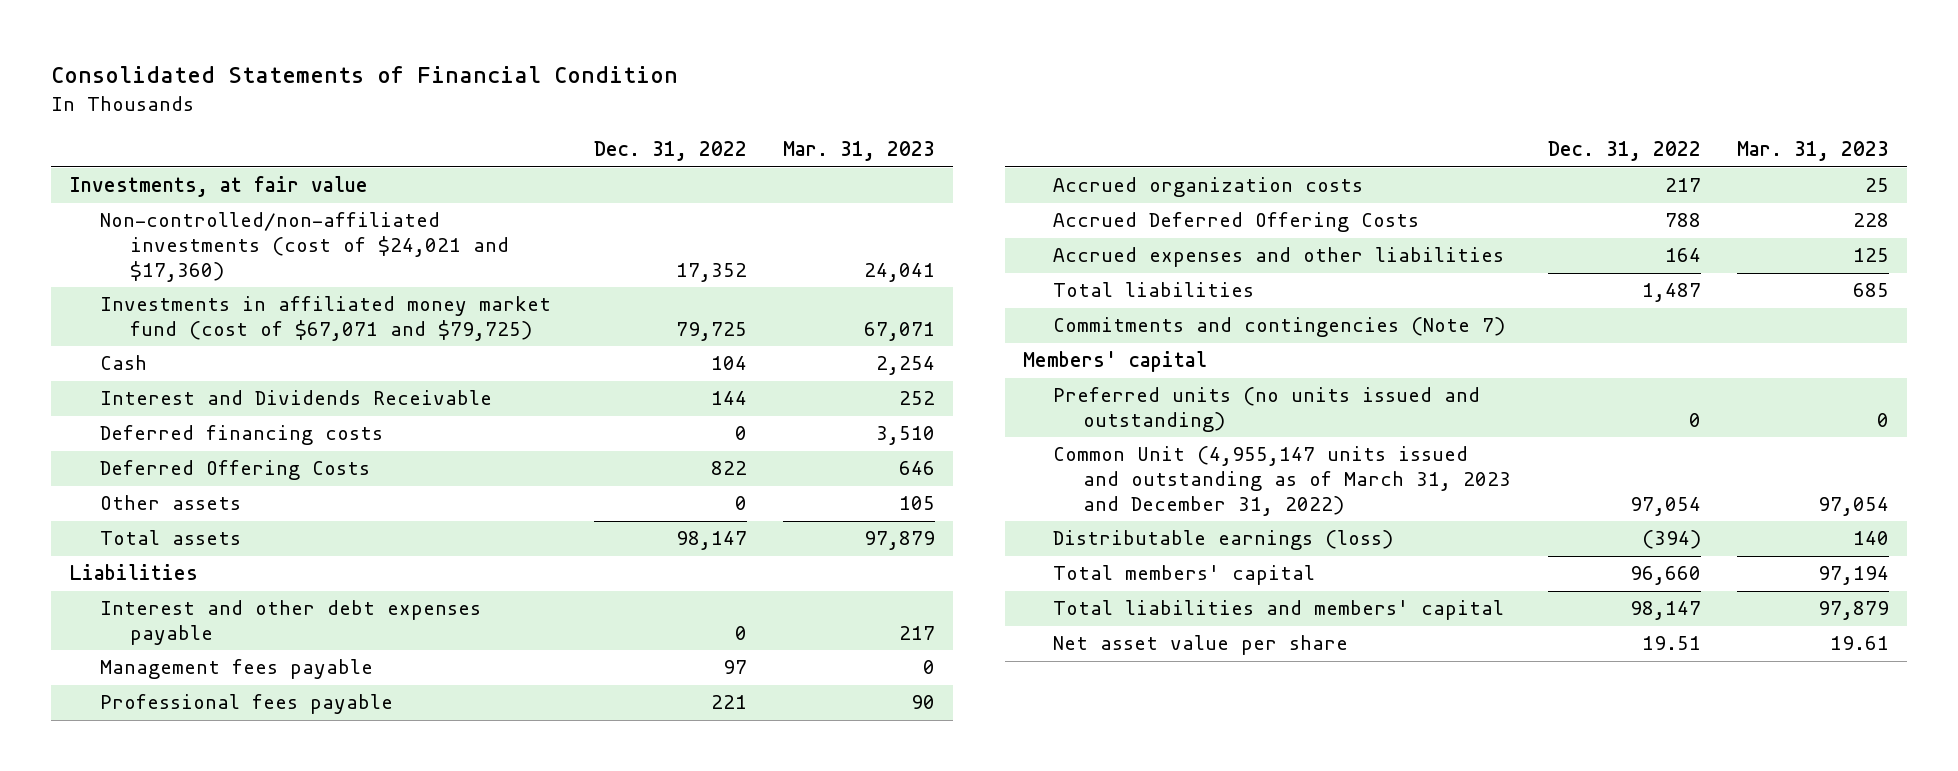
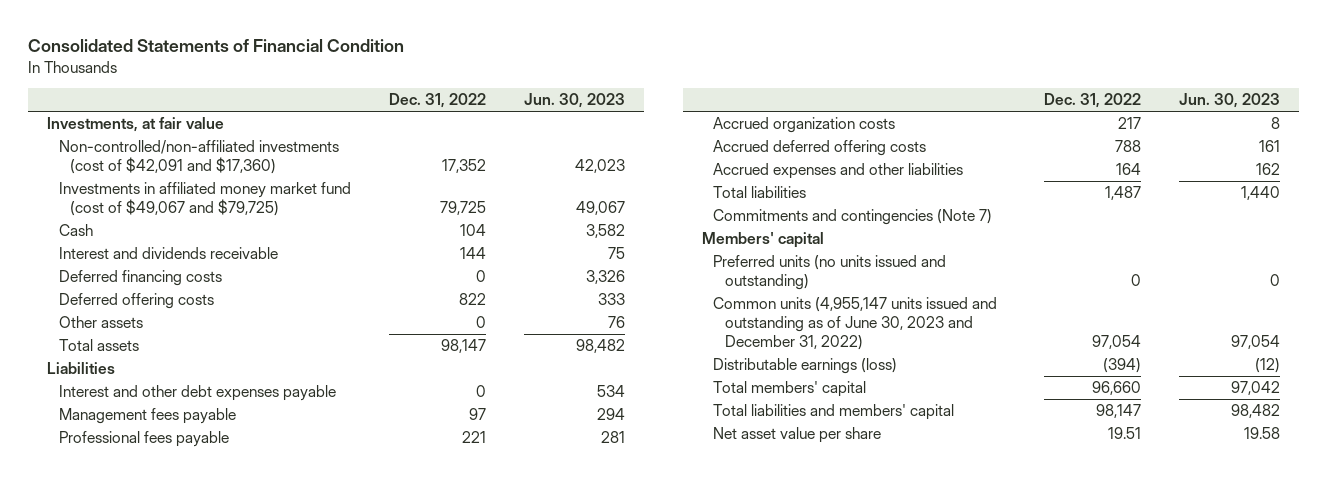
- | Dec. 31, 2022 | Mar. 31, 2023
+ | Dec. 31, 2022 | Jun. 30, 2023
- Non-controlled/non-affiliated investments (cost of $24,021 and $17,360) | 17,352 | 24,041
- Investments in affiliated money market fund (cost of $67,071 and $79,725) | 79,725 | 67,071
+ Non-controlled/non-affiliated investments (cost of $42,091 and $17,360) | 17,352 | 42,023
+ Investments in affiliated money market fund (cost of $49,067 and $79,725) | 79,725 | 49,067
- Interest and Dividends Receivable | 144 | 252
+ Interest and dividends receivable | 144 | 75
- Deferred Offering Costs | 822 | 646
+ Deferred offering costs | 822 | 333
- Accrued Deferred Offering Costs | 788 | 228
+ Accrued deferred offering costs | 788 | 161
- Common Unit (4,955,147 units issued and outstanding as of March 31, 2023 and December 31, 2022) | 97,054 | 97,054
+ Common units (4,955,147 units issued and outstanding as of June 30, 2023 and December 31, 2022) | 97,054 | 97,054

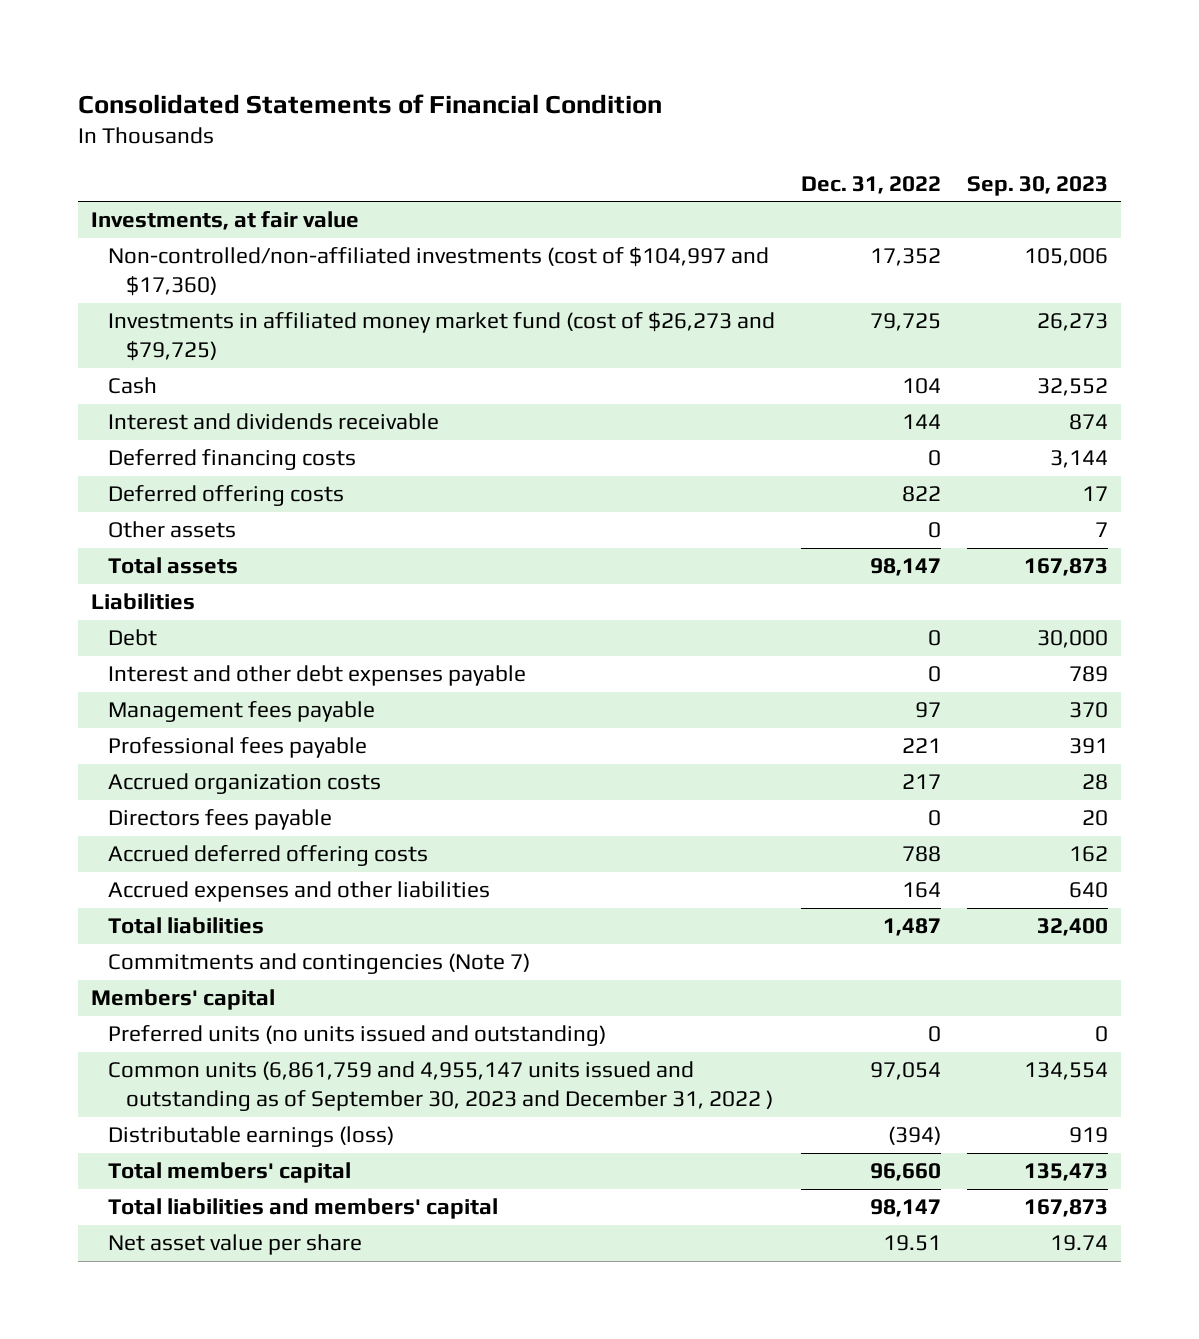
- | Dec. 31, 2022 | Jun. 30, 2023
+ | Dec. 31, 2022 | Sep. 30, 2023
- Non-controlled/non-affiliated investments (cost of $42,091 and $17,360) | 17,352 | 42,023
- Investments in affiliated money market fund (cost of $49,067 and $79,725) | 79,725 | 49,067
+ Non-controlled/non-affiliated investments (cost of $104,997 and $17,360) | 17,352 | 105,006
+ Investments in affiliated money market fund (cost of $26,273 and $79,725) | 79,725 | 26,273
+ Debt | 0 | 30,000
+ Directors fees payable | 0 | 20
- Common units (4,955,147 units issued and outstanding as of June 30, 2023 and December 31, 2022) | 97,054 | 97,054
+ Common units (6,861,759 and 4,955,147 units issued and outstanding as of September 30, 2023 and December 31, 2022 ) | 97,054 | 134,554

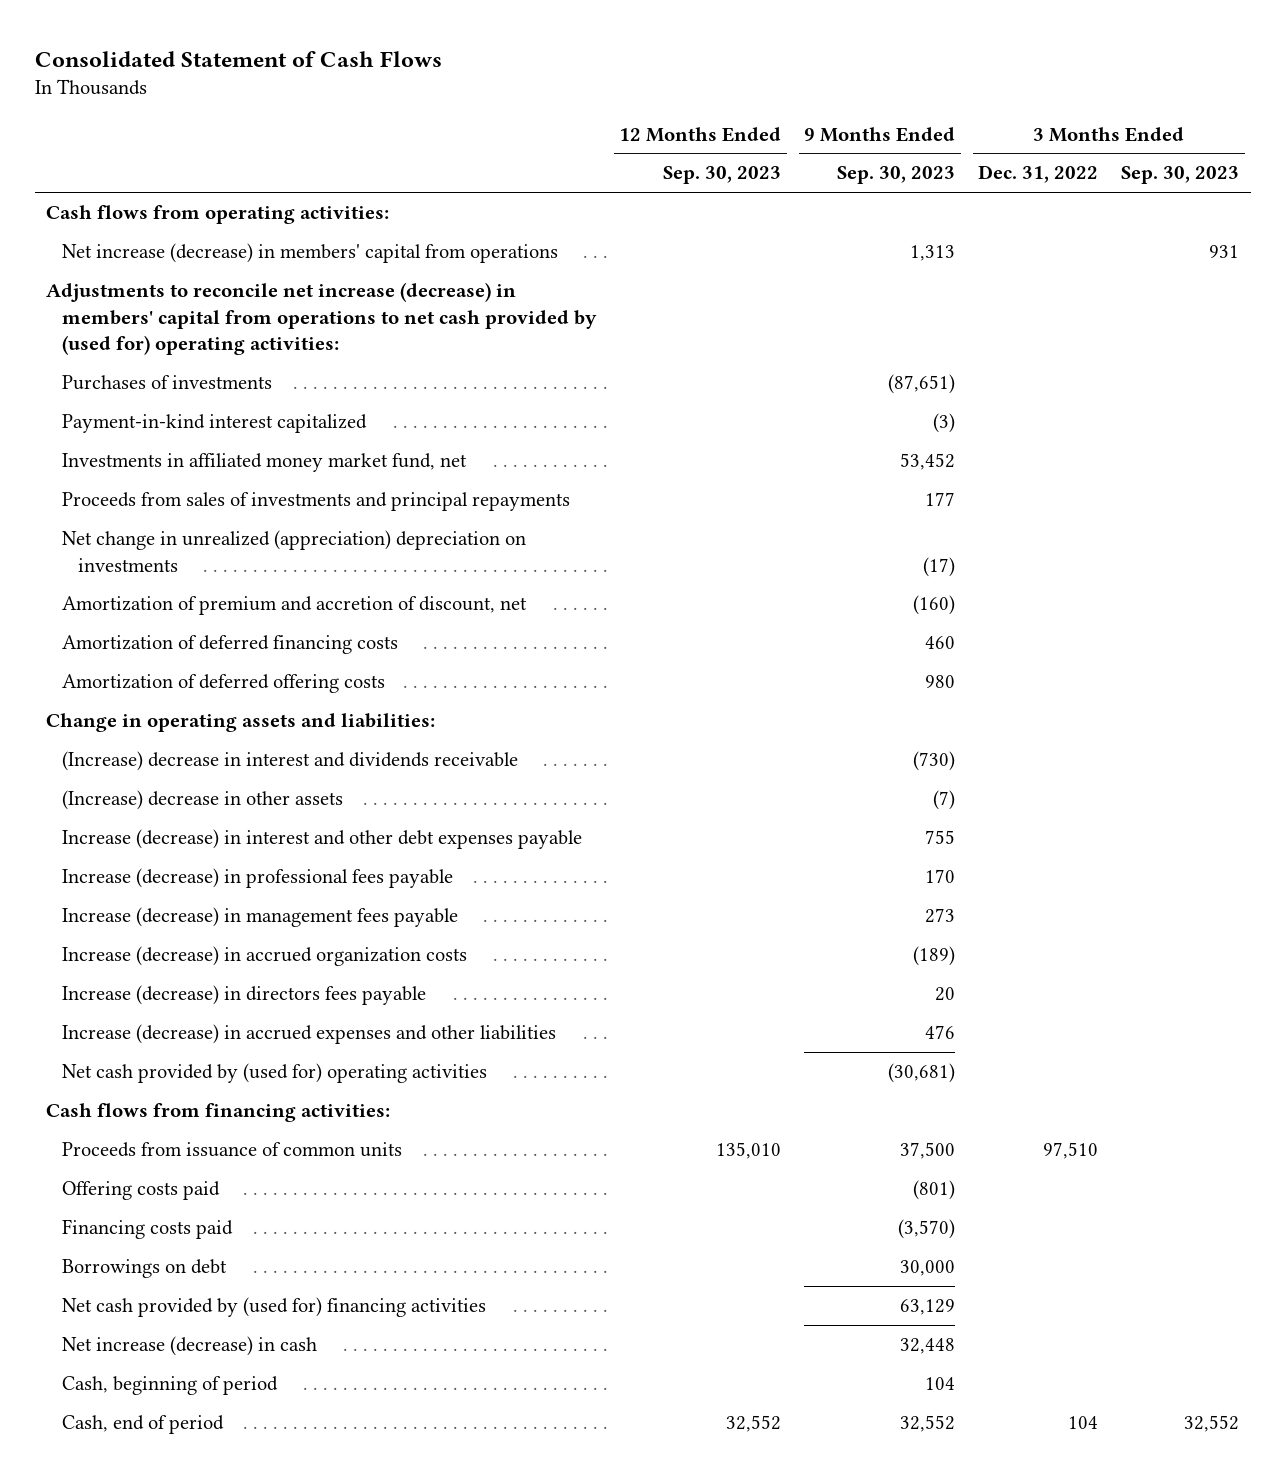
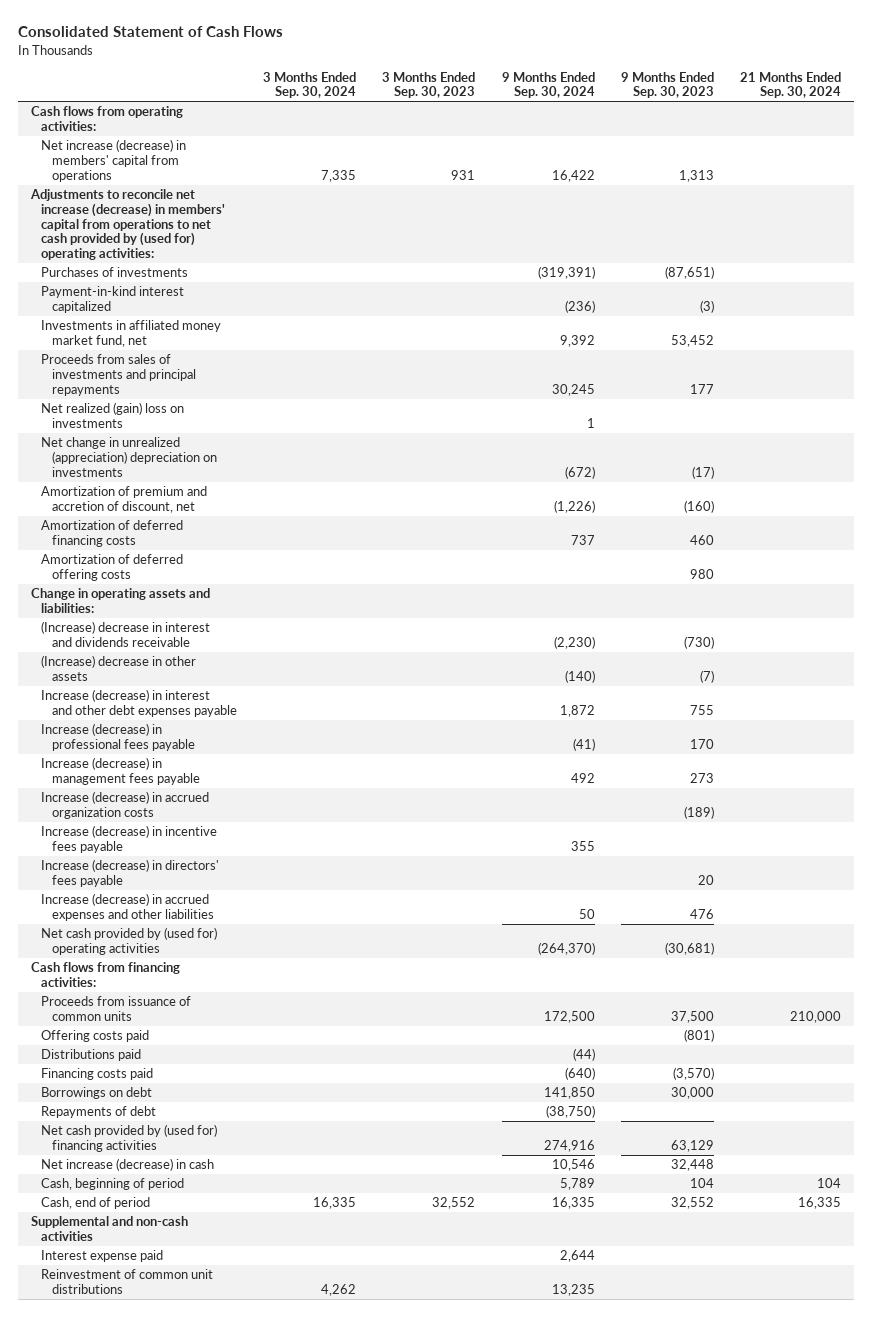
- | 12 Months Ended Sep. 30, 2023 | 9 Months Ended Sep. 30, 2023 | 3 Months Ended Dec. 31, 2022 | 3 Months Ended Sep. 30, 2023
+ | 3 Months Ended Sep. 30, 2024 | 3 Months Ended Sep. 30, 2023 | 9 Months Ended Sep. 30, 2024 | 9 Months Ended Sep. 30, 2023 | 21 Months Ended Sep. 30, 2024
+ Net realized (gain) loss on investments | | | 1 | |
- Increase (decrease) in directors fees payable | | 20 | |
+ Increase (decrease) in incentive fees payable | | | 355 | |
+ Increase (decrease) in directors' fees payable | | | | 20 |
+ Distributions paid | | | (44) | |
+ Repayments of debt | | | (38,750) | |
+ Supplemental and non-cash activities
+ Interest expense paid | | | 2,644 | |
+ Reinvestment of common unit distributions | 4,262 | | 13,235 | |

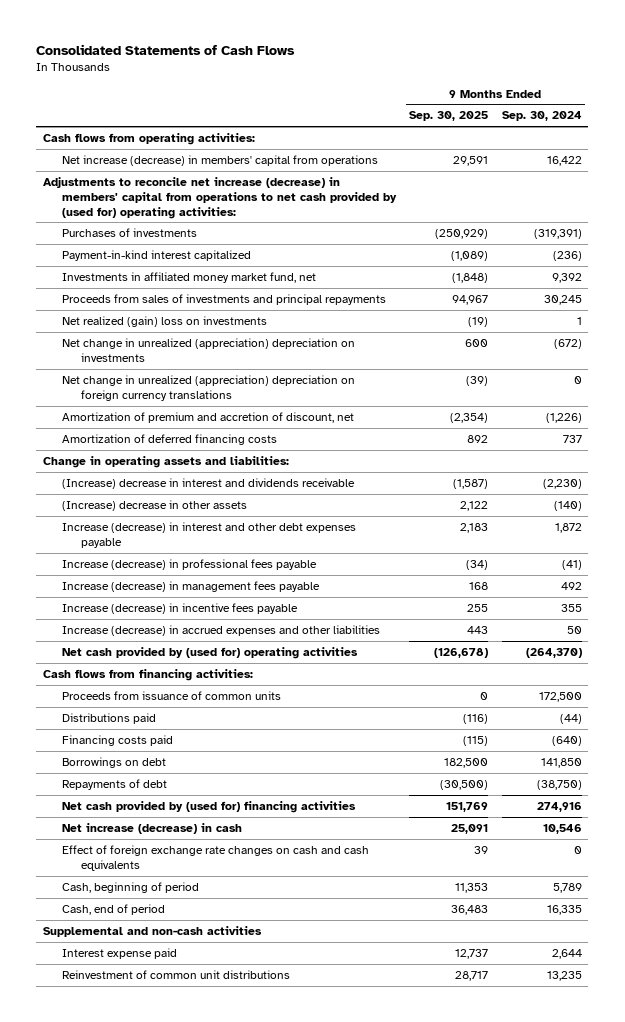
- Consolidated Statement of Cash Flows
+ Consolidated Statements of Cash Flows
- | 3 Months Ended Sep. 30, 2024 | 3 Months Ended Sep. 30, 2023 | 9 Months Ended Sep. 30, 2024 | 9 Months Ended Sep. 30, 2023 | 21 Months Ended Sep. 30, 2024
+ | 9 Months Ended Sep. 30, 2025 | 9 Months Ended Sep. 30, 2024
+ Net change in unrealized (appreciation) depreciation on foreign currency translations | (39) | 0
- Amortization of deferred offering costs | | | | 980 |
- Increase (decrease) in accrued organization costs | | | | (189) |
- Increase (decrease) in directors' fees payable | | | | 20 |
- Offering costs paid | | | | (801) |
+ Effect of foreign exchange rate changes on cash and cash equivalents | 39 | 0

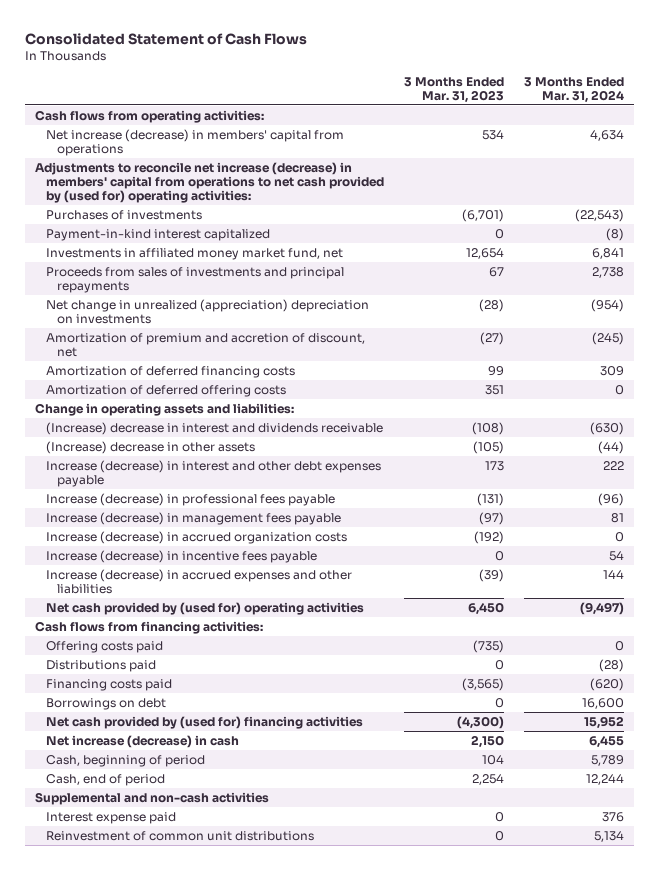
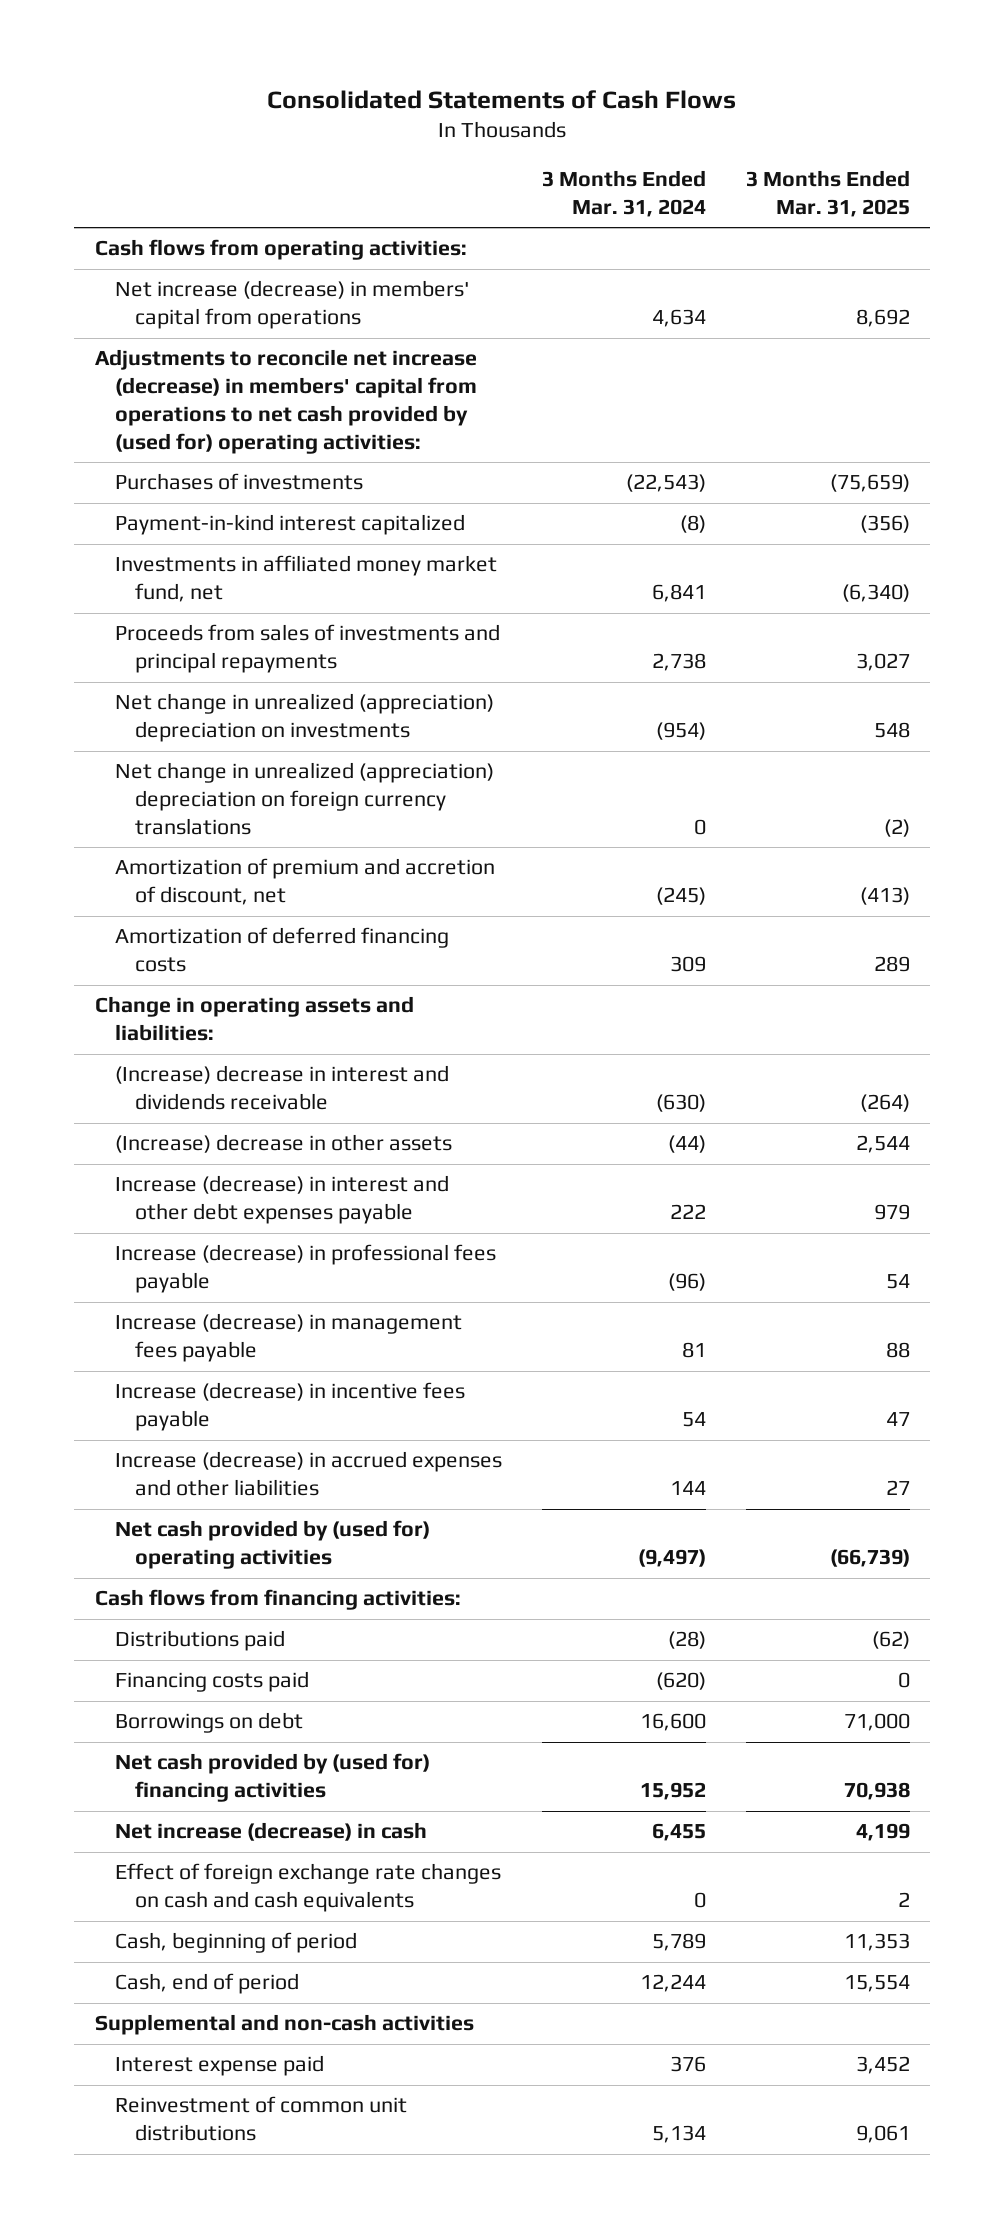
- Consolidated Statement of Cash Flows
+ Consolidated Statements of Cash Flows
- | 3 Months Ended Mar. 31, 2023 | 3 Months Ended Mar. 31, 2024
+ | 3 Months Ended Mar. 31, 2024 | 3 Months Ended Mar. 31, 2025
+ Net change in unrealized (appreciation) depreciation on foreign currency translations | 0 | (2)
- Amortization of deferred offering costs | 351 | 0
- Increase (decrease) in accrued organization costs | (192) | 0
- Offering costs paid | (735) | 0
+ Effect of foreign exchange rate changes on cash and cash equivalents | 0 | 2

